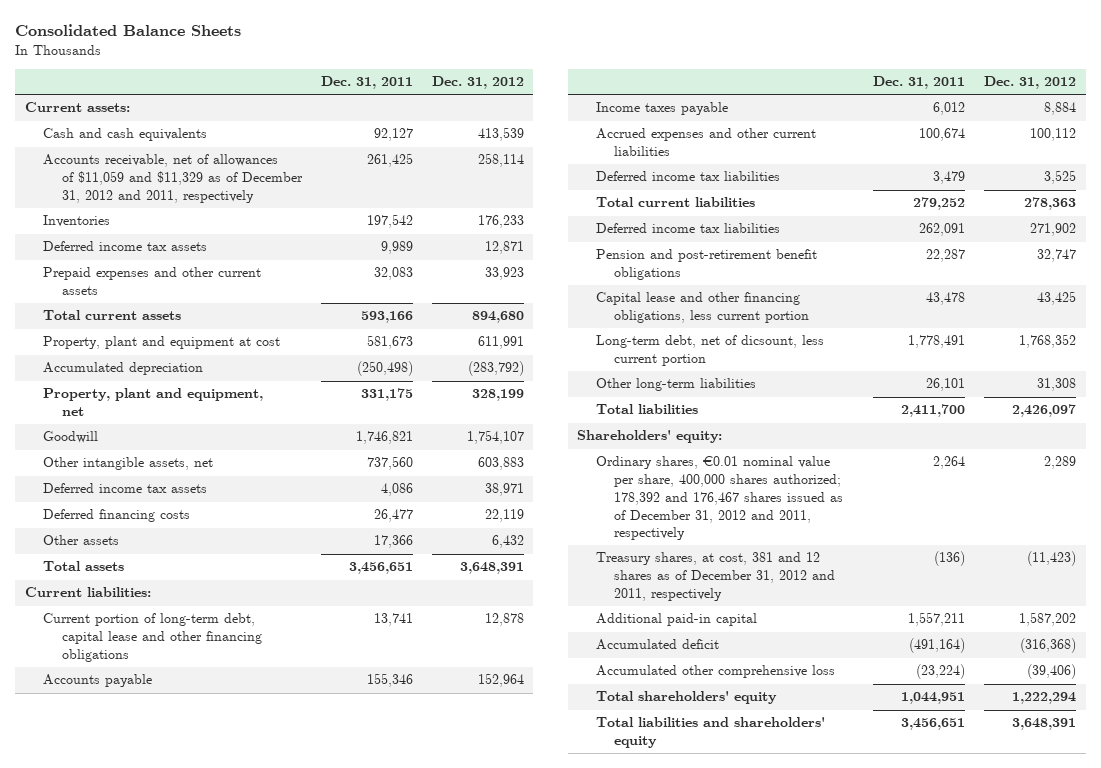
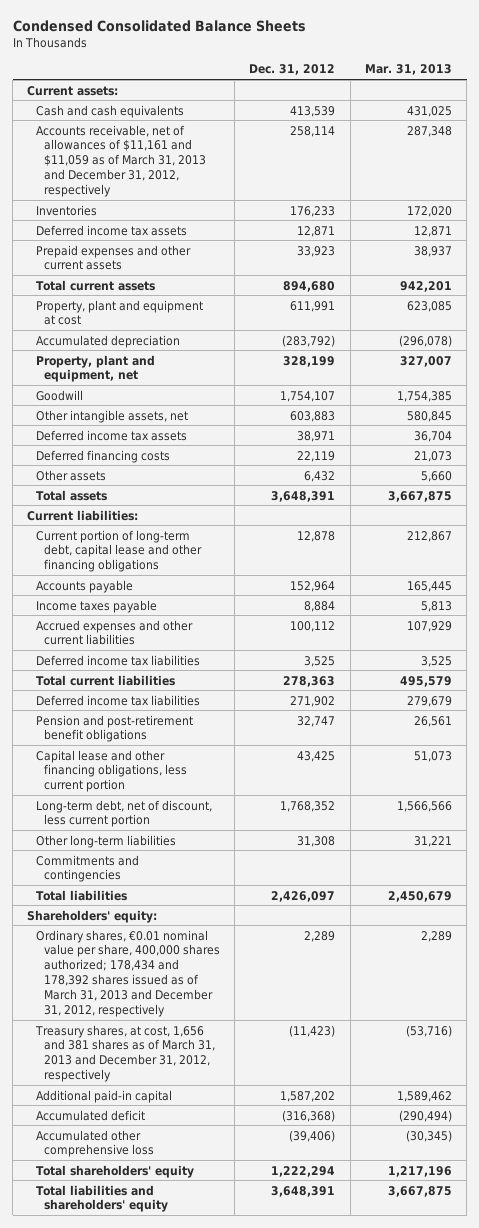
- Consolidated Balance Sheets
+ Condensed Consolidated Balance Sheets
- | Dec. 31, 2011 | Dec. 31, 2012
+ | Dec. 31, 2012 | Mar. 31, 2013
- Accounts receivable, net of allowances of $11,059 and $11,329 as of December 31, 2012 and 2011, respectively | 261,425 | 258,114
+ Accounts receivable, net of allowances of $11,161 and $11,059 as of March 31, 2013 and December 31, 2012, respectively | 258,114 | 287,348
- Long-term debt, net of dicsount, less current portion | 1,778,491 | 1,768,352
+ Long-term debt, net of discount, less current portion | 1,768,352 | 1,566,566
+ Commitments and contingencies
- Ordinary shares, €0.01 nominal value per share, 400,000 shares authorized; 178,392 and 176,467 shares issued as of December 31, 2012 and 2011, respectively | 2,264 | 2,289
- Treasury shares, at cost, 381 and 12 shares as of December 31, 2012 and 2011, respectively | (136) | (11,423)
+ Ordinary shares, €0.01 nominal value per share, 400,000 shares authorized; 178,434 and 178,392 shares issued as of March 31, 2013 and December 31, 2012, respectively | 2,289 | 2,289
+ Treasury shares, at cost, 1,656 and 381 shares as of March 31, 2013 and December 31, 2012, respectively | (11,423) | (53,716)

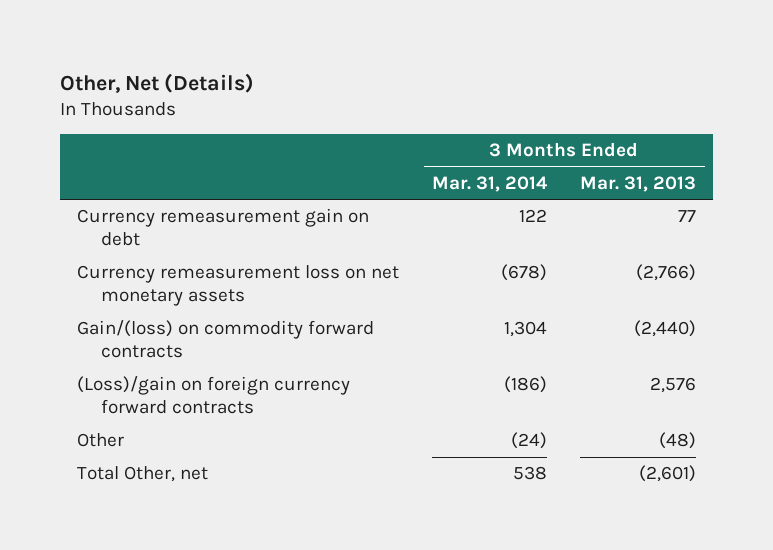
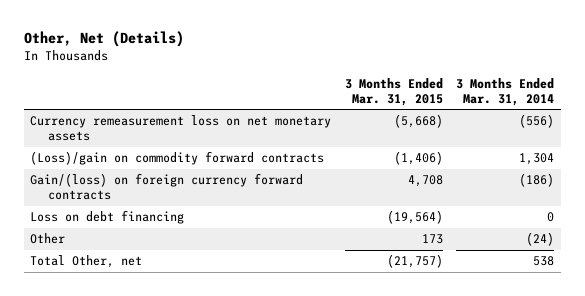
- | 3 Months Ended Mar. 31, 2014 | 3 Months Ended Mar. 31, 2013
+ | 3 Months Ended Mar. 31, 2015 | 3 Months Ended Mar. 31, 2014
- Currency remeasurement gain on debt | 122 | 77
- Currency remeasurement loss on net monetary assets | (678) | (2,766)
- Gain/(loss) on commodity forward contracts | 1,304 | (2,440)
- (Loss)/gain on foreign currency forward contracts | (186) | 2,576
+ Currency remeasurement loss on net monetary assets | (5,668) | (556)
+ (Loss)/gain on commodity forward contracts | (1,406) | 1,304
+ Gain/(loss) on foreign currency forward contracts | 4,708 | (186)
+ Loss on debt financing | (19,564) | 0

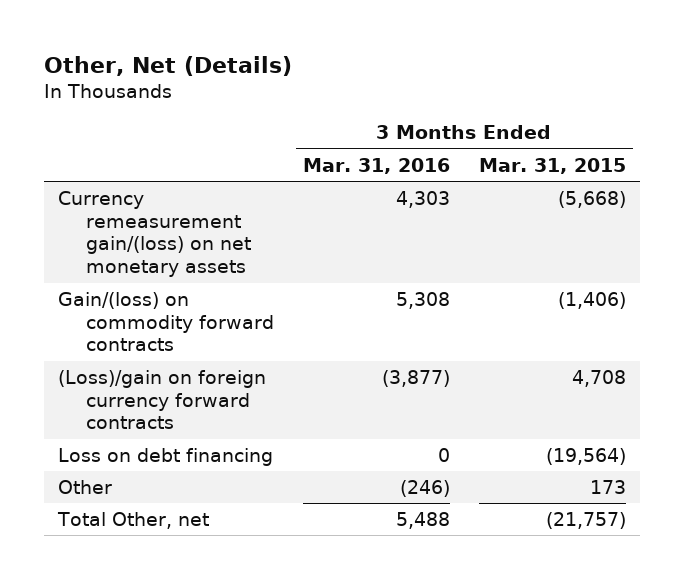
- | 3 Months Ended Mar. 31, 2015 | 3 Months Ended Mar. 31, 2014
+ | 3 Months Ended Mar. 31, 2016 | 3 Months Ended Mar. 31, 2015
- Currency remeasurement loss on net monetary assets | (5,668) | (556)
- (Loss)/gain on commodity forward contracts | (1,406) | 1,304
- Gain/(loss) on foreign currency forward contracts | 4,708 | (186)
+ Currency remeasurement gain/(loss) on net monetary assets | 4,303 | (5,668)
+ Gain/(loss) on commodity forward contracts | 5,308 | (1,406)
+ (Loss)/gain on foreign currency forward contracts | (3,877) | 4,708

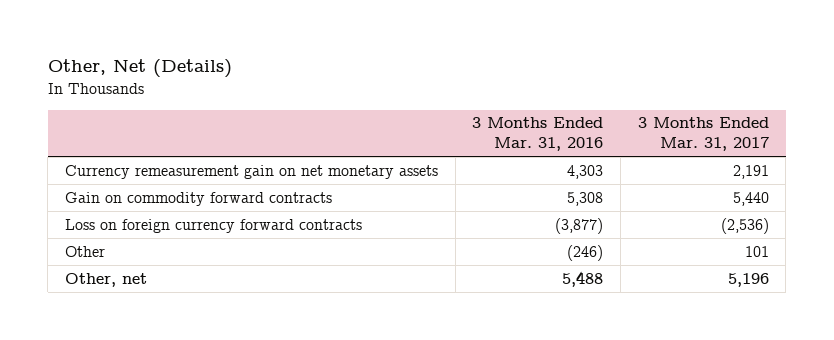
- | 3 Months Ended Mar. 31, 2016 | 3 Months Ended Mar. 31, 2015
+ | 3 Months Ended Mar. 31, 2016 | 3 Months Ended Mar. 31, 2017
- Currency remeasurement gain/(loss) on net monetary assets | 4,303 | (5,668)
- Gain/(loss) on commodity forward contracts | 5,308 | (1,406)
- (Loss)/gain on foreign currency forward contracts | (3,877) | 4,708
- Loss on debt financing | 0 | (19,564)
+ Currency remeasurement gain on net monetary assets | 4,303 | 2,191
+ Gain on commodity forward contracts | 5,308 | 5,440
+ Loss on foreign currency forward contracts | (3,877) | (2,536)
- Total Other, net | 5,488 | (21,757)
+ Other, net | 5,488 | 5,196

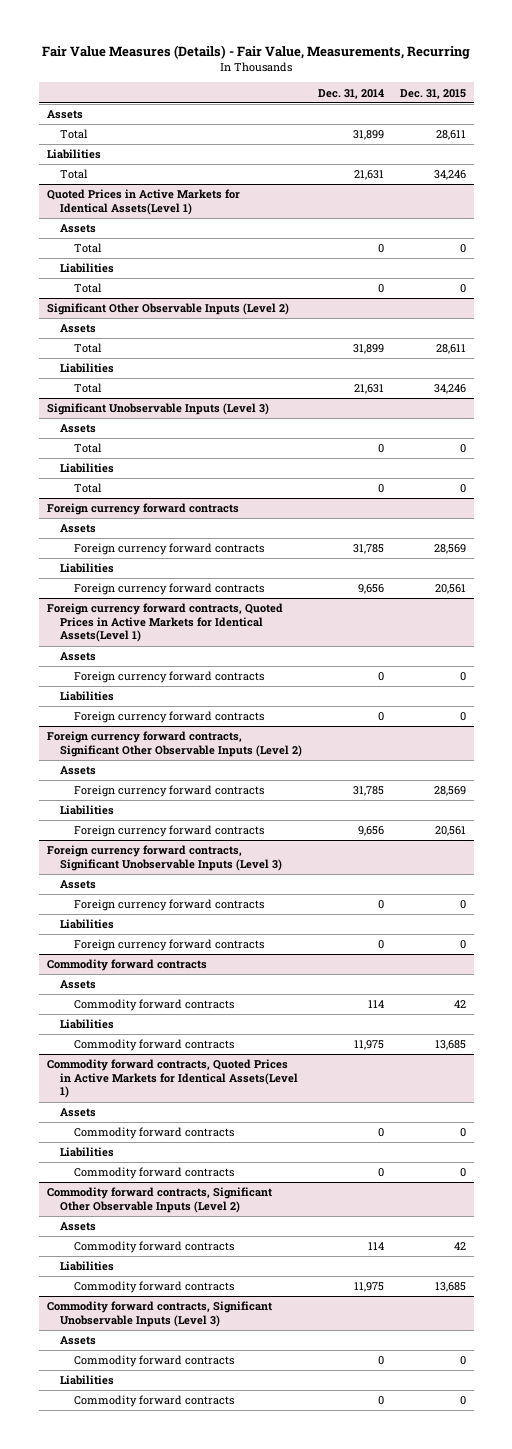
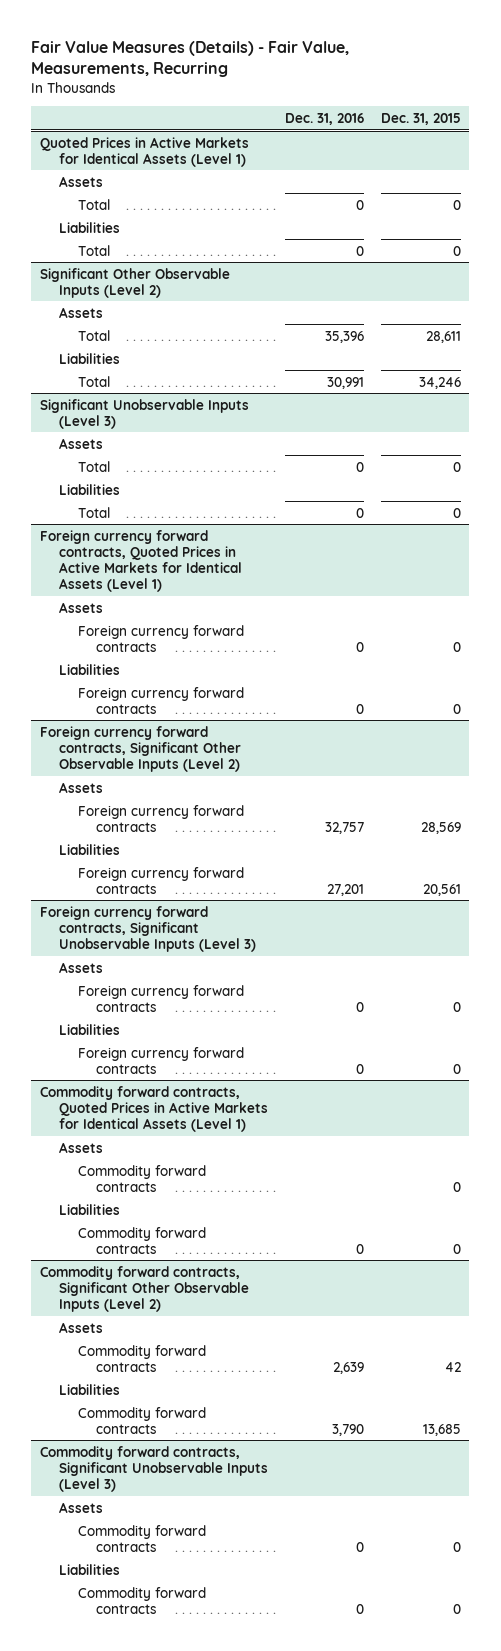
- | Dec. 31, 2014 | Dec. 31, 2015
+ | Dec. 31, 2016 | Dec. 31, 2015
- Assets
- Total | 31,899 | 28,611
- Liabilities
- Total | 21,631 | 34,246
- Quoted Prices in Active Markets for Identical Assets(Level 1)
+ Quoted Prices in Active Markets for Identical Assets (Level 1)
- Foreign currency forward contracts
- Assets
- Foreign currency forward contracts | 31,785 | 28,569
- Liabilities
- Foreign currency forward contracts | 9,656 | 20,561
- Foreign currency forward contracts, Quoted Prices in Active Markets for Identical Assets(Level 1)
+ Foreign currency forward contracts, Quoted Prices in Active Markets for Identical Assets (Level 1)
- Commodity forward contracts
- Assets
- Commodity forward contracts | 114 | 42
- Liabilities
- Commodity forward contracts | 11,975 | 13,685
- Commodity forward contracts, Quoted Prices in Active Markets for Identical Assets(Level 1)
+ Commodity forward contracts, Quoted Prices in Active Markets for Identical Assets (Level 1)

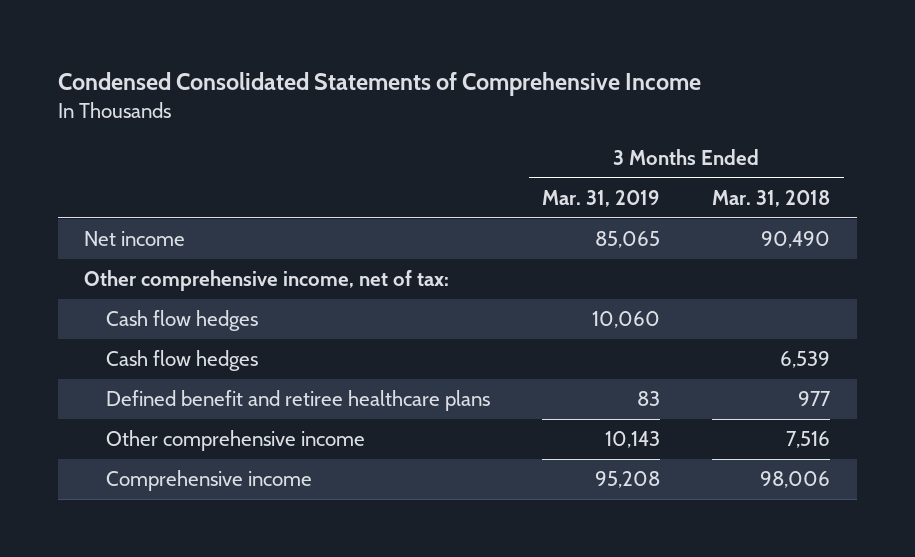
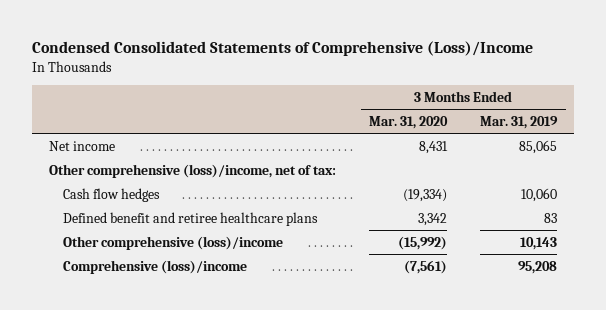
- Condensed Consolidated Statements of Comprehensive Income
+ Condensed Consolidated Statements of Comprehensive (Loss)/Income
- | 3 Months Ended Mar. 31, 2019 | 3 Months Ended Mar. 31, 2018
+ | 3 Months Ended Mar. 31, 2020 | 3 Months Ended Mar. 31, 2019
- Other comprehensive income, net of tax:
+ Other comprehensive (loss)/income, net of tax:
- Cash flow hedges | | 6,539
- Other comprehensive income | 10,143 | 7,516
- Comprehensive income | 95,208 | 98,006
+ Other comprehensive (loss)/income | (15,992) | 10,143
+ Comprehensive (loss)/income | (7,561) | 95,208

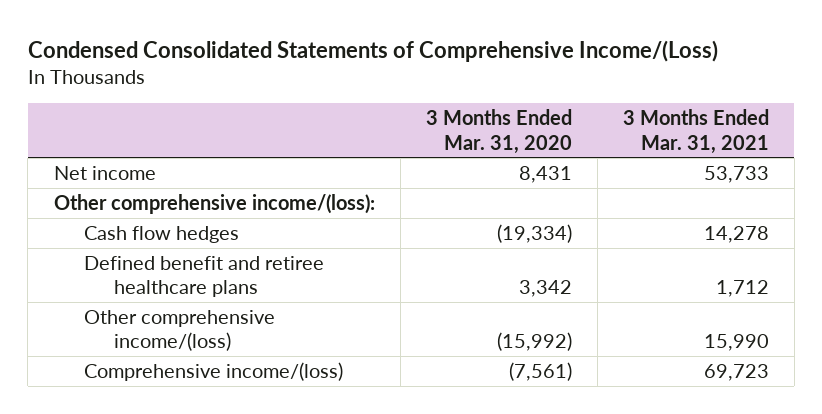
- Condensed Consolidated Statements of Comprehensive (Loss)/Income
+ Condensed Consolidated Statements of Comprehensive Income/(Loss)
- | 3 Months Ended Mar. 31, 2020 | 3 Months Ended Mar. 31, 2019
+ | 3 Months Ended Mar. 31, 2020 | 3 Months Ended Mar. 31, 2021
- Other comprehensive (loss)/income, net of tax:
+ Other comprehensive income/(loss):
- Other comprehensive (loss)/income | (15,992) | 10,143
- Comprehensive (loss)/income | (7,561) | 95,208
+ Other comprehensive income/(loss) | (15,992) | 15,990
+ Comprehensive income/(loss) | (7,561) | 69,723

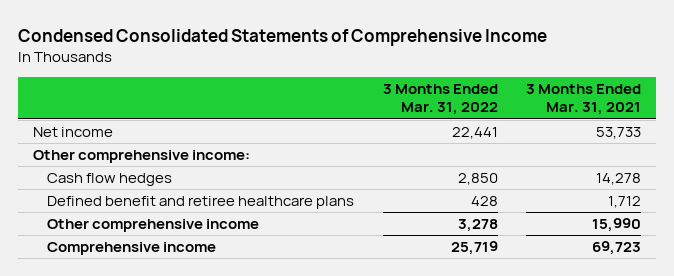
- Condensed Consolidated Statements of Comprehensive Income/(Loss)
+ Condensed Consolidated Statements of Comprehensive Income
- | 3 Months Ended Mar. 31, 2020 | 3 Months Ended Mar. 31, 2021
+ | 3 Months Ended Mar. 31, 2022 | 3 Months Ended Mar. 31, 2021
- Other comprehensive income/(loss):
+ Other comprehensive income:
- Other comprehensive income/(loss) | (15,992) | 15,990
- Comprehensive income/(loss) | (7,561) | 69,723
+ Other comprehensive income | 3,278 | 15,990
+ Comprehensive income | 25,719 | 69,723

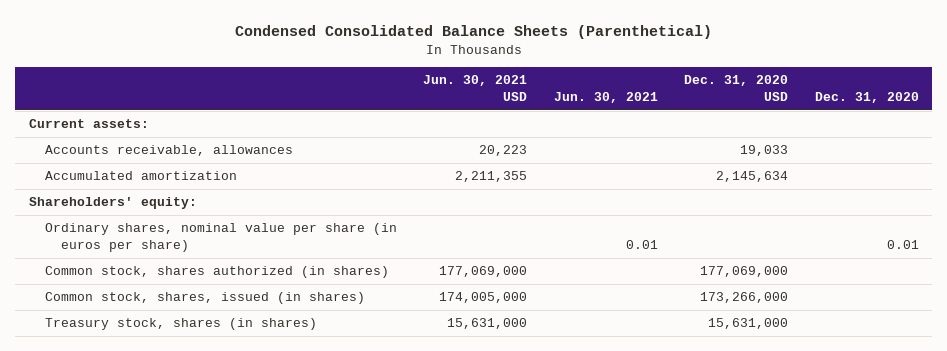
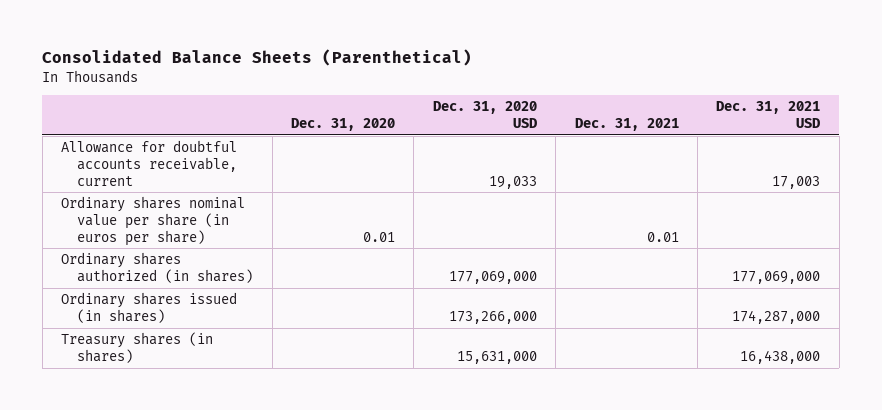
- Condensed Consolidated Balance Sheets (Parenthetical)
+ Consolidated Balance Sheets (Parenthetical)
- | Jun. 30, 2021 USD | Jun. 30, 2021 | Dec. 31, 2020 USD | Dec. 31, 2020
+ | Dec. 31, 2020 | Dec. 31, 2020 USD | Dec. 31, 2021 | Dec. 31, 2021 USD
- Current assets:
- Accounts receivable, allowances | 20,223 | | 19,033 |
- Accumulated amortization | 2,211,355 | | 2,145,634 |
- Shareholders' equity:
- Ordinary shares, nominal value per share (in euros per share) | | 0.01 | | 0.01
- Common stock, shares authorized (in shares) | 177,069,000 | | 177,069,000 |
- Common stock, shares, issued (in shares) | 174,005,000 | | 173,266,000 |
- Treasury stock, shares (in shares) | 15,631,000 | | 15,631,000 |
+ Allowance for doubtful accounts receivable, current | | 19,033 | | 17,003
+ Ordinary shares nominal value per share (in euros per share) | 0.01 | | 0.01 |
+ Ordinary shares authorized (in shares) | | 177,069,000 | | 177,069,000
+ Ordinary shares issued (in shares) | | 173,266,000 | | 174,287,000
+ Treasury shares (in shares) | | 15,631,000 | | 16,438,000

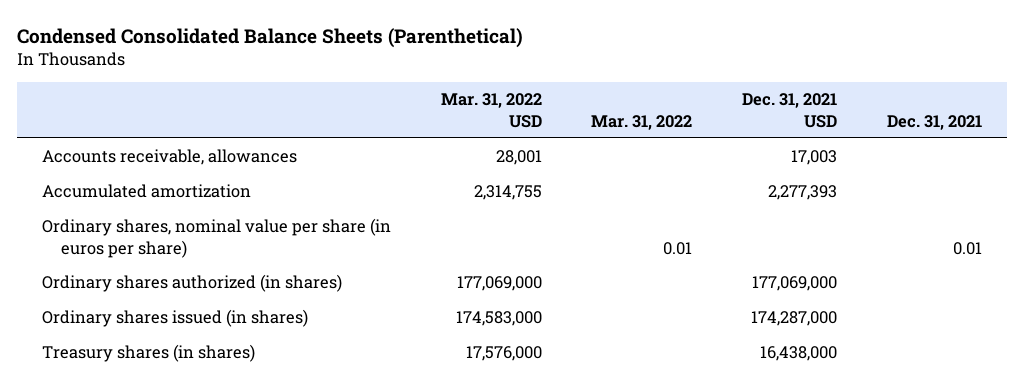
- Consolidated Balance Sheets (Parenthetical)
+ Condensed Consolidated Balance Sheets (Parenthetical)
- | Dec. 31, 2020 | Dec. 31, 2020 USD | Dec. 31, 2021 | Dec. 31, 2021 USD
+ | Mar. 31, 2022 USD | Mar. 31, 2022 | Dec. 31, 2021 USD | Dec. 31, 2021
- Allowance for doubtful accounts receivable, current | | 19,033 | | 17,003
- Ordinary shares nominal value per share (in euros per share) | 0.01 | | 0.01 |
+ Accounts receivable, allowances | 28,001 | | 17,003 |
+ Accumulated amortization | 2,314,755 | | 2,277,393 |
+ Ordinary shares, nominal value per share (in euros per share) | | 0.01 | | 0.01

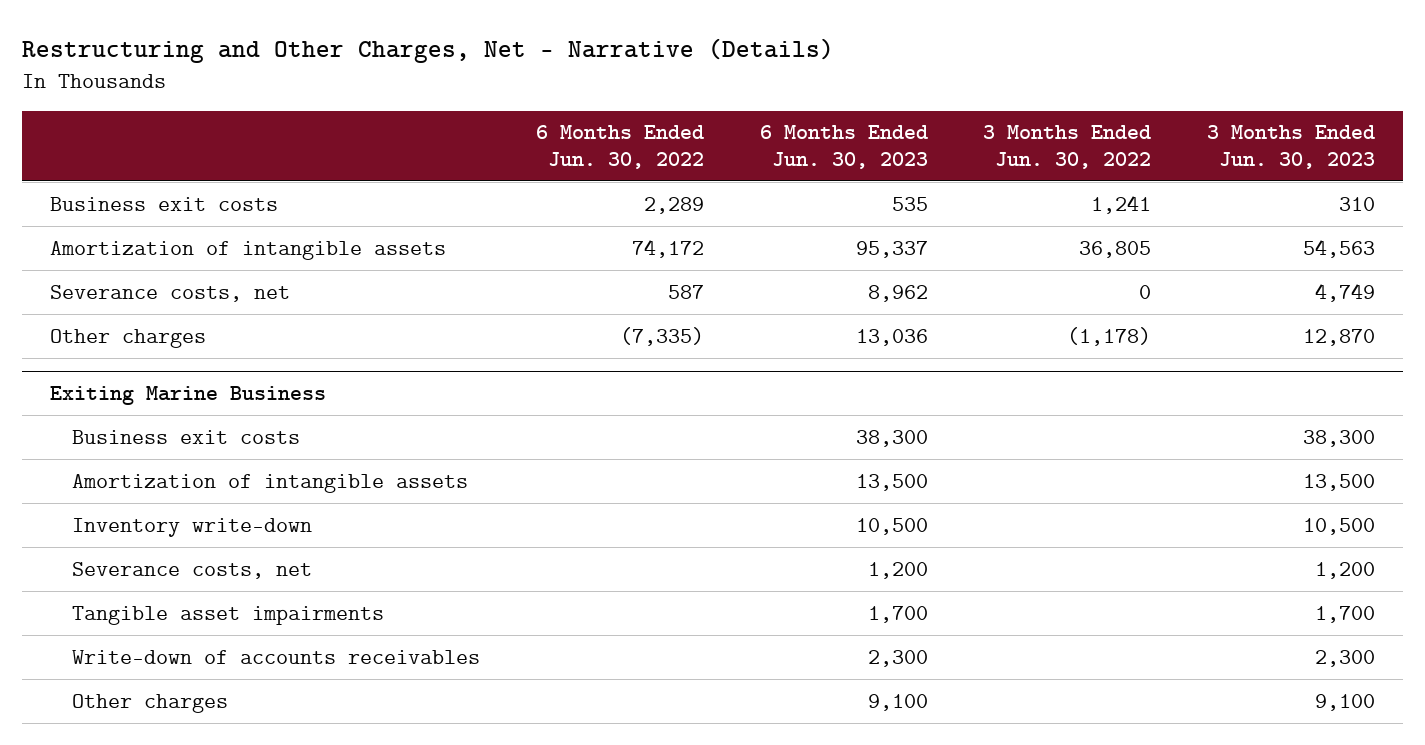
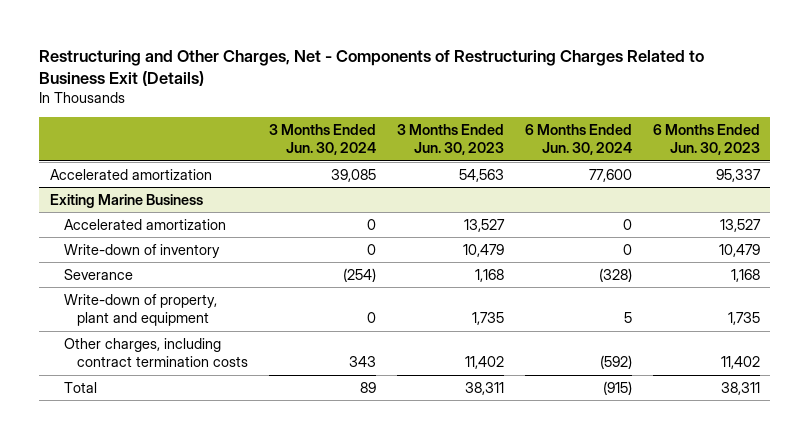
- Restructuring and Other Charges, Net - Narrative (Details)
+ Restructuring and Other Charges, Net - Components of Restructuring Charges Related to Business Exit (Details)
- | 6 Months Ended Jun. 30, 2022 | 6 Months Ended Jun. 30, 2023 | 3 Months Ended Jun. 30, 2022 | 3 Months Ended Jun. 30, 2023
+ | 3 Months Ended Jun. 30, 2024 | 3 Months Ended Jun. 30, 2023 | 6 Months Ended Jun. 30, 2024 | 6 Months Ended Jun. 30, 2023
- Business exit costs | 2,289 | 535 | 1,241 | 310
- Amortization of intangible assets | 74,172 | 95,337 | 36,805 | 54,563
- Severance costs, net | 587 | 8,962 | 0 | 4,749
- Other charges | (7,335) | 13,036 | (1,178) | 12,870
+ Accelerated amortization | 39,085 | 54,563 | 77,600 | 95,337
@ Exiting Marine Business
- Business exit costs | | 38,300 | | 38,300
- Amortization of intangible assets | | 13,500 | | 13,500
- Inventory write-down | | 10,500 | | 10,500
- Severance costs, net | | 1,200 | | 1,200
- Tangible asset impairments | | 1,700 | | 1,700
- Write-down of accounts receivables | | 2,300 | | 2,300
- Other charges | | 9,100 | | 9,100
+ Accelerated amortization | 0 | 13,527 | 0 | 13,527
+ Write-down of inventory | 0 | 10,479 | 0 | 10,479
+ Severance | (254) | 1,168 | (328) | 1,168
+ Write-down of property, plant and equipment | 0 | 1,735 | 5 | 1,735
+ Other charges, including contract termination costs | 343 | 11,402 | (592) | 11,402
+ Total | 89 | 38,311 | (915) | 38,311

